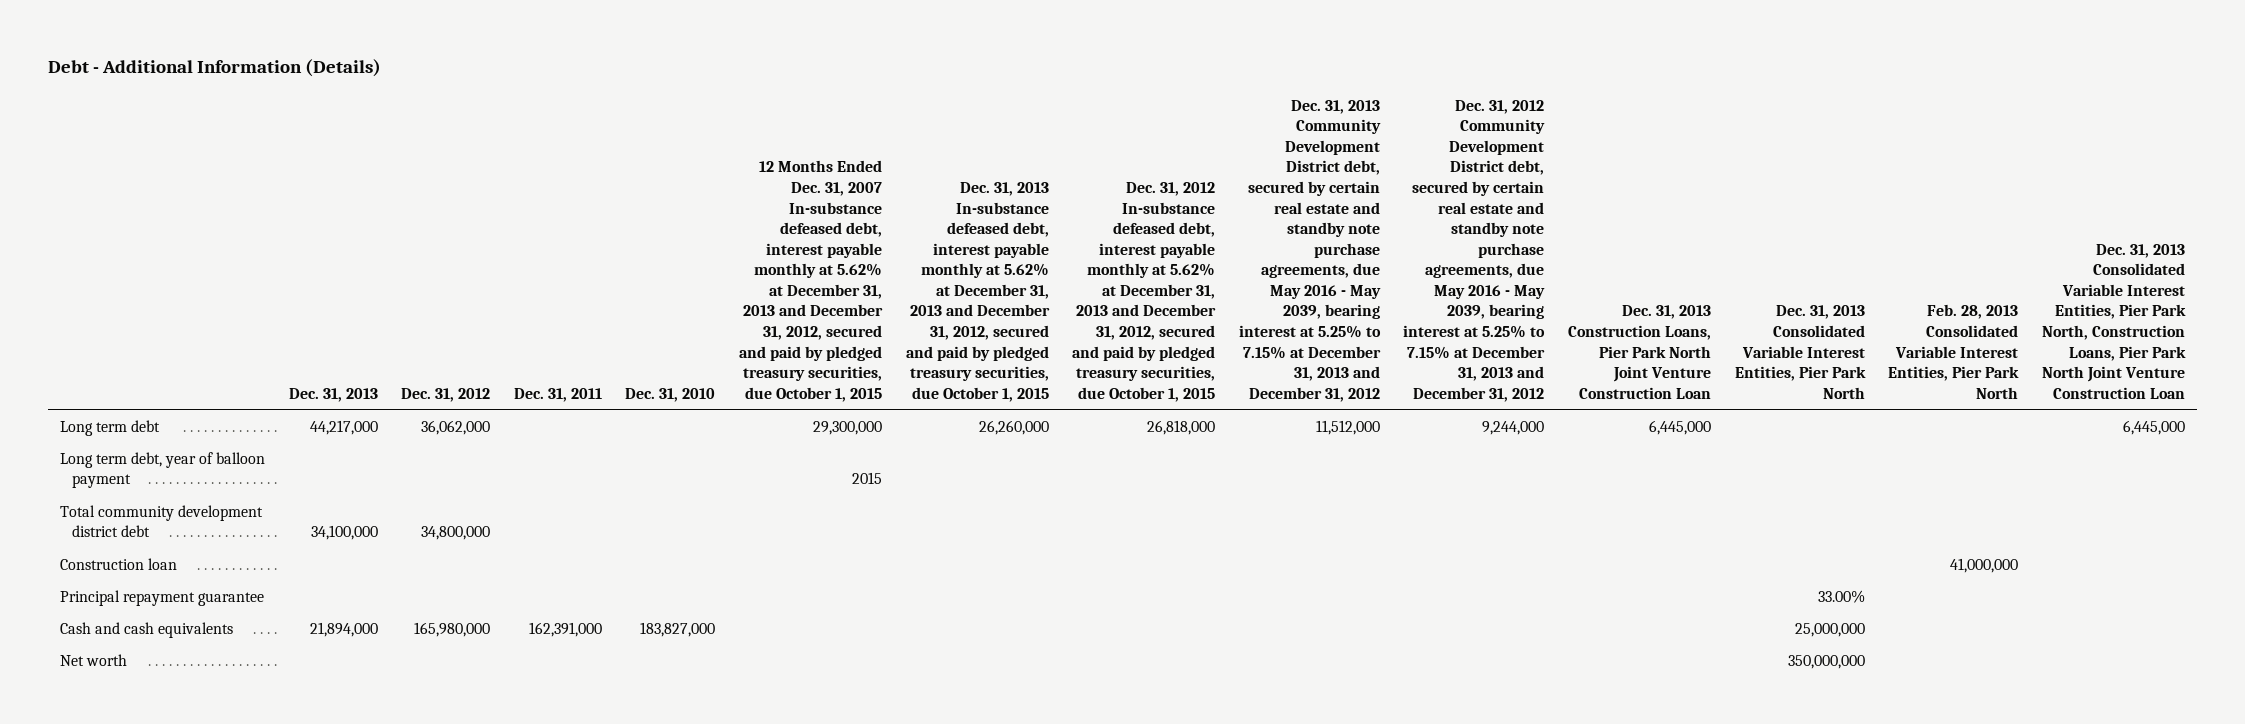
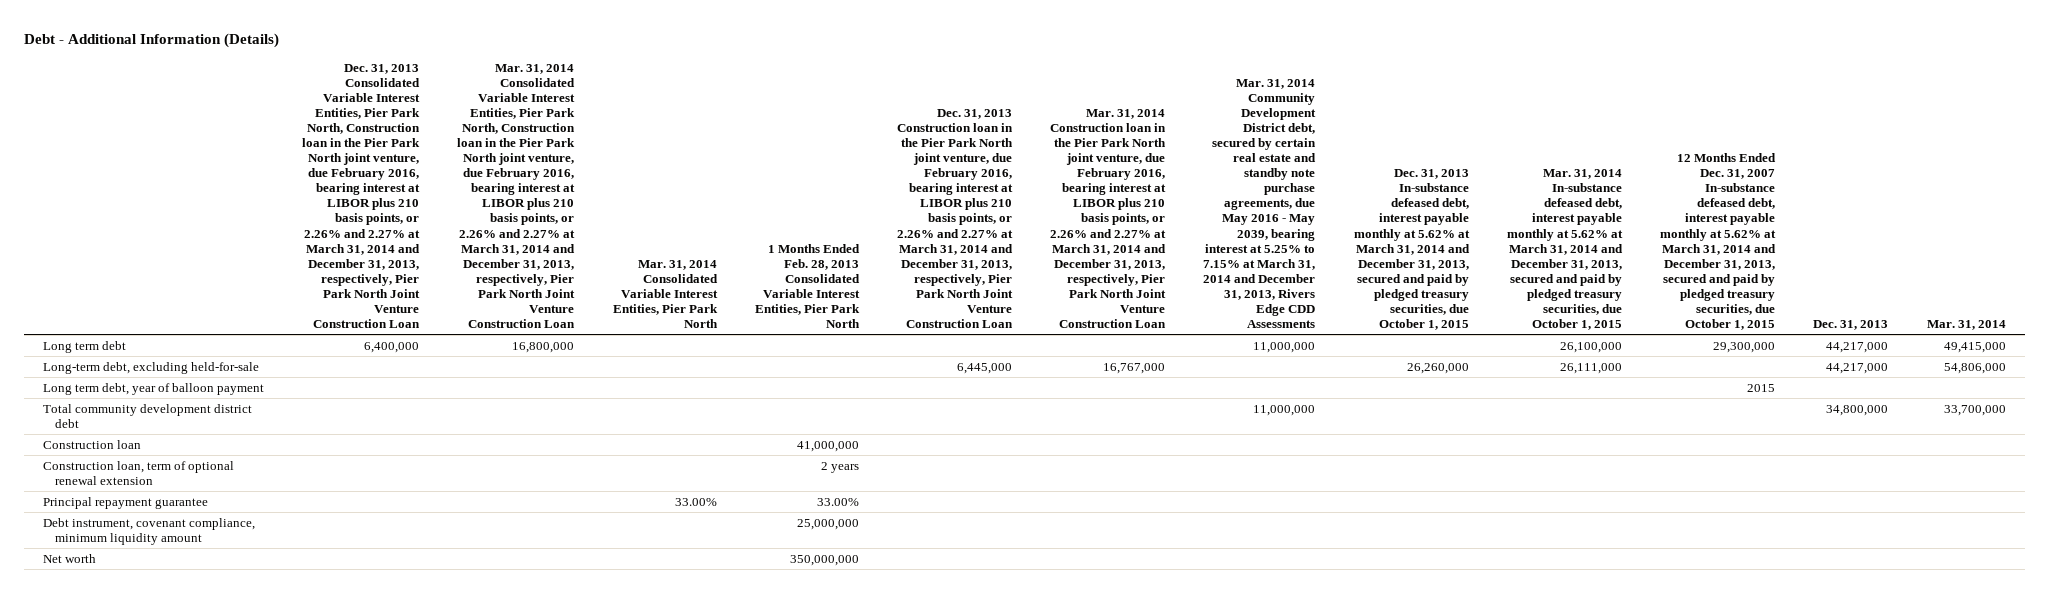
- | Dec. 31, 2013 | Dec. 31, 2012 | Dec. 31, 2011 | Dec. 31, 2010 | 12 Months Ended Dec. 31, 2007 In-substance defeased debt, interest payable monthly at 5.62% at December 31, 2013 and December 31, 2012, secured and paid by pledged treasury securities, due October 1, 2015 | Dec. 31, 2013 In-substance defeased debt, interest payable monthly at 5.62% at December 31, 2013 and December 31, 2012, secured and paid by pledged treasury securities, due October 1, 2015 | Dec. 31, 2012 In-substance defeased debt, interest payable monthly at 5.62% at December 31, 2013 and December 31, 2012, secured and paid by pledged treasury securities, due October 1, 2015 | Dec. 31, 2013 Community Development District debt, secured by certain real estate and standby note purchase agreements, due May 2016 - May 2039, bearing interest at 5.25% to 7.15% at December 31, 2013 and December 31, 2012 | Dec. 31, 2012 Community Development District debt, secured by certain real estate and standby note purchase agreements, due May 2016 - May 2039, bearing interest at 5.25% to 7.15% at December 31, 2013 and December 31, 2012 | Dec. 31, 2013 Construction Loans, Pier Park North Joint Venture Construction Loan | Dec. 31, 2013 Consolidated Variable Interest Entities, Pier Park North | Feb. 28, 2013 Consolidated Variable Interest Entities, Pier Park North | Dec. 31, 2013 Consolidated Variable Interest Entities, Pier Park North, Construction Loans, Pier Park North Joint Venture Construction Loan
+ | Dec. 31, 2013 Consolidated Variable Interest Entities, Pier Park North, Construction loan in the Pier Park North joint venture, due February 2016, bearing interest at LIBOR plus 210 basis points, or 2.26% and 2.27% at March 31, 2014 and December 31, 2013, respectively, Pier Park North Joint Venture Construction Loan | Mar. 31, 2014 Consolidated Variable Interest Entities, Pier Park North, Construction loan in the Pier Park North joint venture, due February 2016, bearing interest at LIBOR plus 210 basis points, or 2.26% and 2.27% at March 31, 2014 and December 31, 2013, respectively, Pier Park North Joint Venture Construction Loan | Mar. 31, 2014 Consolidated Variable Interest Entities, Pier Park North | 1 Months Ended Feb. 28, 2013 Consolidated Variable Interest Entities, Pier Park North | Dec. 31, 2013 Construction loan in the Pier Park North joint venture, due February 2016, bearing interest at LIBOR plus 210 basis points, or 2.26% and 2.27% at March 31, 2014 and December 31, 2013, respectively, Pier Park North Joint Venture Construction Loan | Mar. 31, 2014 Construction loan in the Pier Park North joint venture, due February 2016, bearing interest at LIBOR plus 210 basis points, or 2.26% and 2.27% at March 31, 2014 and December 31, 2013, respectively, Pier Park North Joint Venture Construction Loan | Mar. 31, 2014 Community Development District debt, secured by certain real estate and standby note purchase agreements, due May 2016 - May 2039, bearing interest at 5.25% to 7.15% at March 31, 2014 and December 31, 2013, Rivers Edge CDD Assessments | Dec. 31, 2013 In-substance defeased debt, interest payable monthly at 5.62% at March 31, 2014 and December 31, 2013, secured and paid by pledged treasury securities, due October 1, 2015 | Mar. 31, 2014 In-substance defeased debt, interest payable monthly at 5.62% at March 31, 2014 and December 31, 2013, secured and paid by pledged treasury securities, due October 1, 2015 | 12 Months Ended Dec. 31, 2007 In-substance defeased debt, interest payable monthly at 5.62% at March 31, 2014 and December 31, 2013, secured and paid by pledged treasury securities, due October 1, 2015 | Dec. 31, 2013 | Mar. 31, 2014
+ Long-term debt, excluding held-for-sale | | | | | 6,445,000 | 16,767,000 | | 26,260,000 | 26,111,000 | | 44,217,000 | 54,806,000
- Total community development district debt | 34,100,000 | 34,800,000 | | | | | | | | | | |
+ Total community development district debt | | | | | | | 11,000,000 | | | | 34,800,000 | 33,700,000
+ Construction loan, term of optional renewal extension | | | | 2 years | | | | | | | |
- Cash and cash equivalents | 21,894,000 | 165,980,000 | 162,391,000 | 183,827,000 | | | | | | | 25,000,000 | |
+ Debt instrument, covenant compliance, minimum liquidity amount | | | | 25,000,000 | | | | | | | |

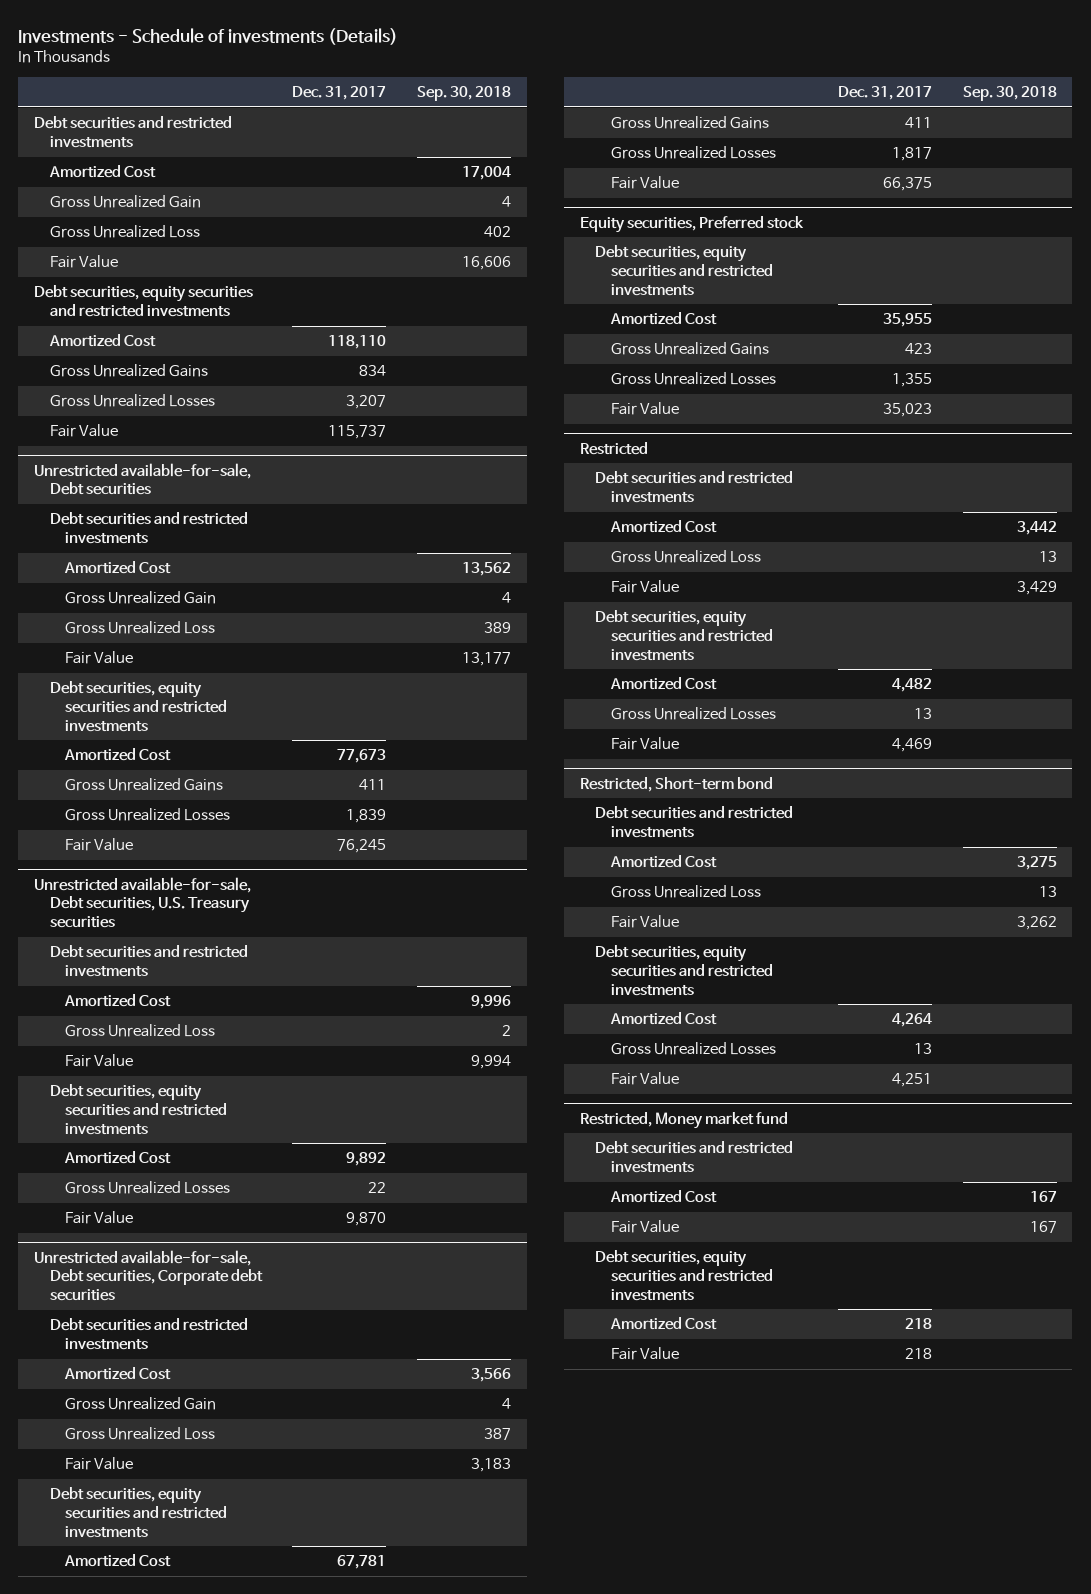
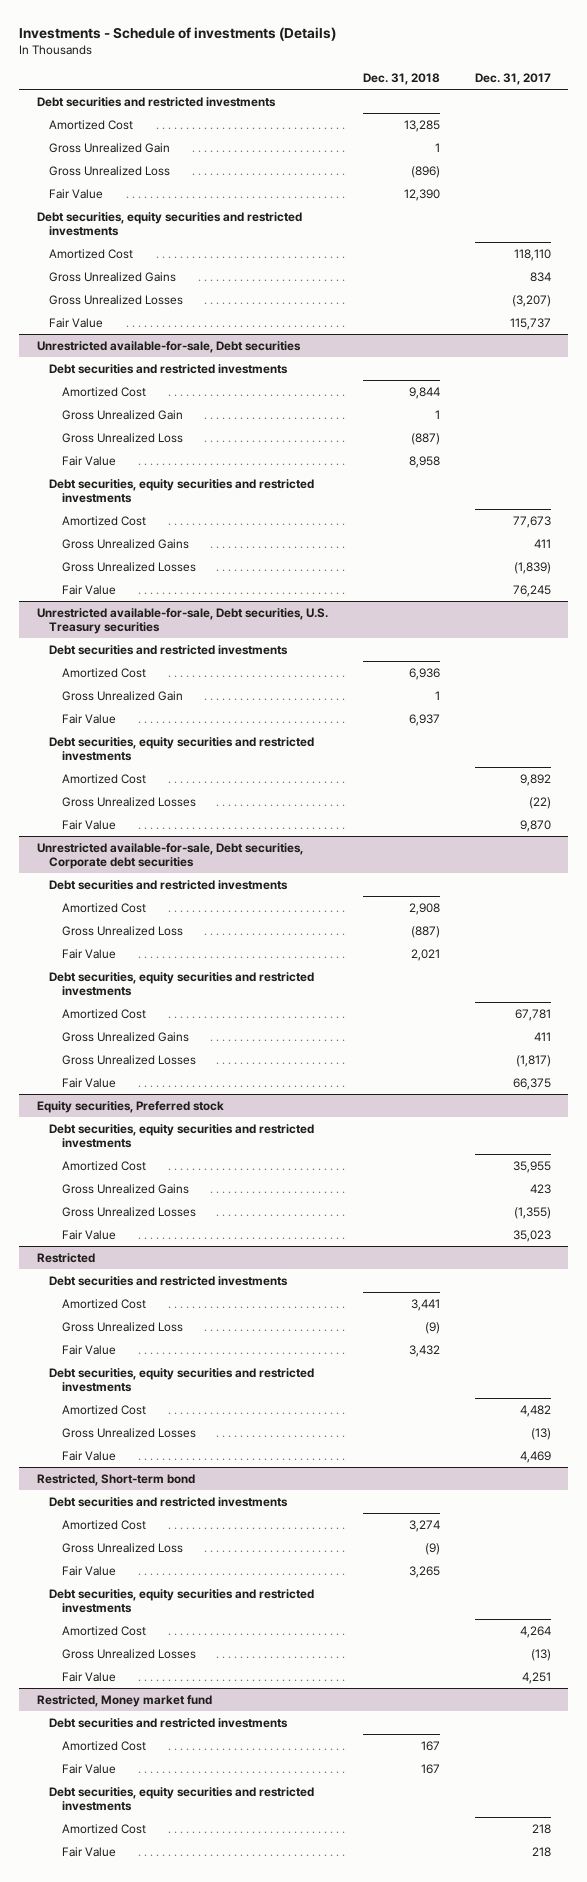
- | Dec. 31, 2017 | Sep. 30, 2018
+ | Dec. 31, 2018 | Dec. 31, 2017
- Gross Unrealized Losses | 3,207 |
+ Gross Unrealized Losses | | (3,207)
@ Unrestricted available-for-sale, Debt securities
- Gross Unrealized Losses | 1,839 |
+ Gross Unrealized Losses | | (1,839)
@ Unrestricted available-for-sale, Debt securities, U.S. Treasury securities
- Gross Unrealized Loss | | 2
+ Gross Unrealized Gain | 1 |
- Gross Unrealized Losses | 22 |
+ Gross Unrealized Losses | | (22)
@ Unrestricted available-for-sale, Debt securities, Corporate debt securities
- Gross Unrealized Gain | | 4
- Gross Unrealized Losses | 1,817 |
+ Gross Unrealized Losses | | (1,817)
@ Equity securities, Preferred stock
- Gross Unrealized Losses | 1,355 |
+ Gross Unrealized Losses | | (1,355)
@ Restricted
- Gross Unrealized Losses | 13 |
+ Gross Unrealized Losses | | (13)
@ Restricted, Short-term bond
- Gross Unrealized Losses | 13 |
+ Gross Unrealized Losses | | (13)

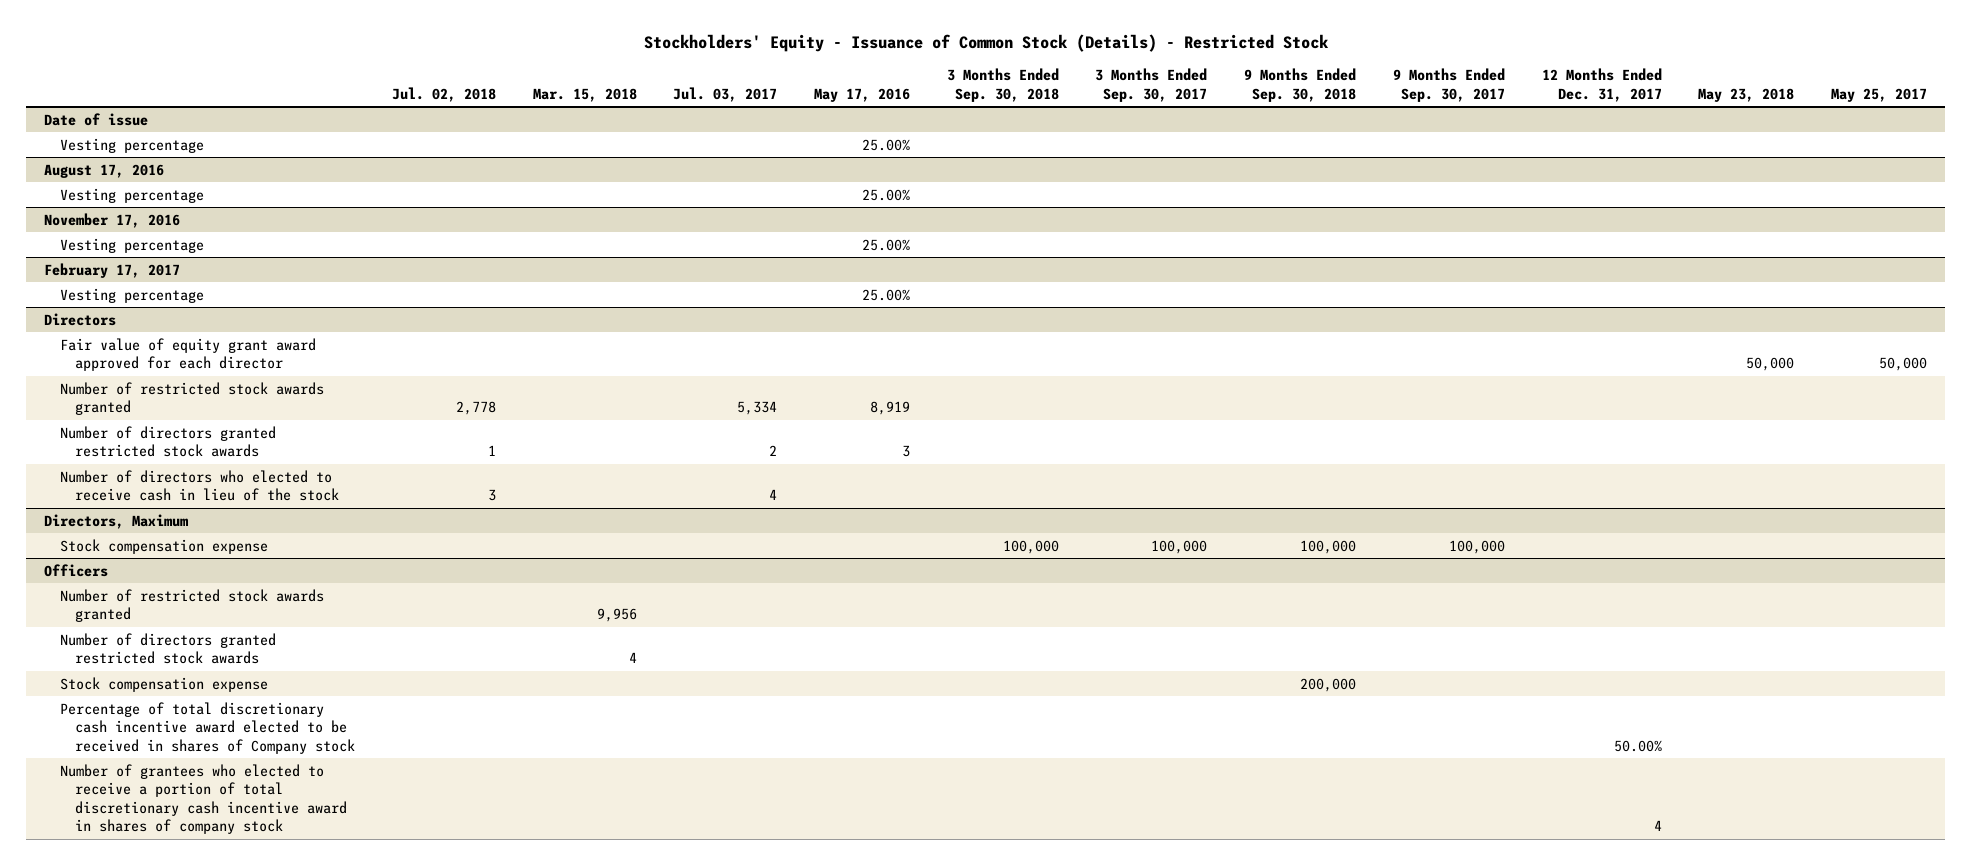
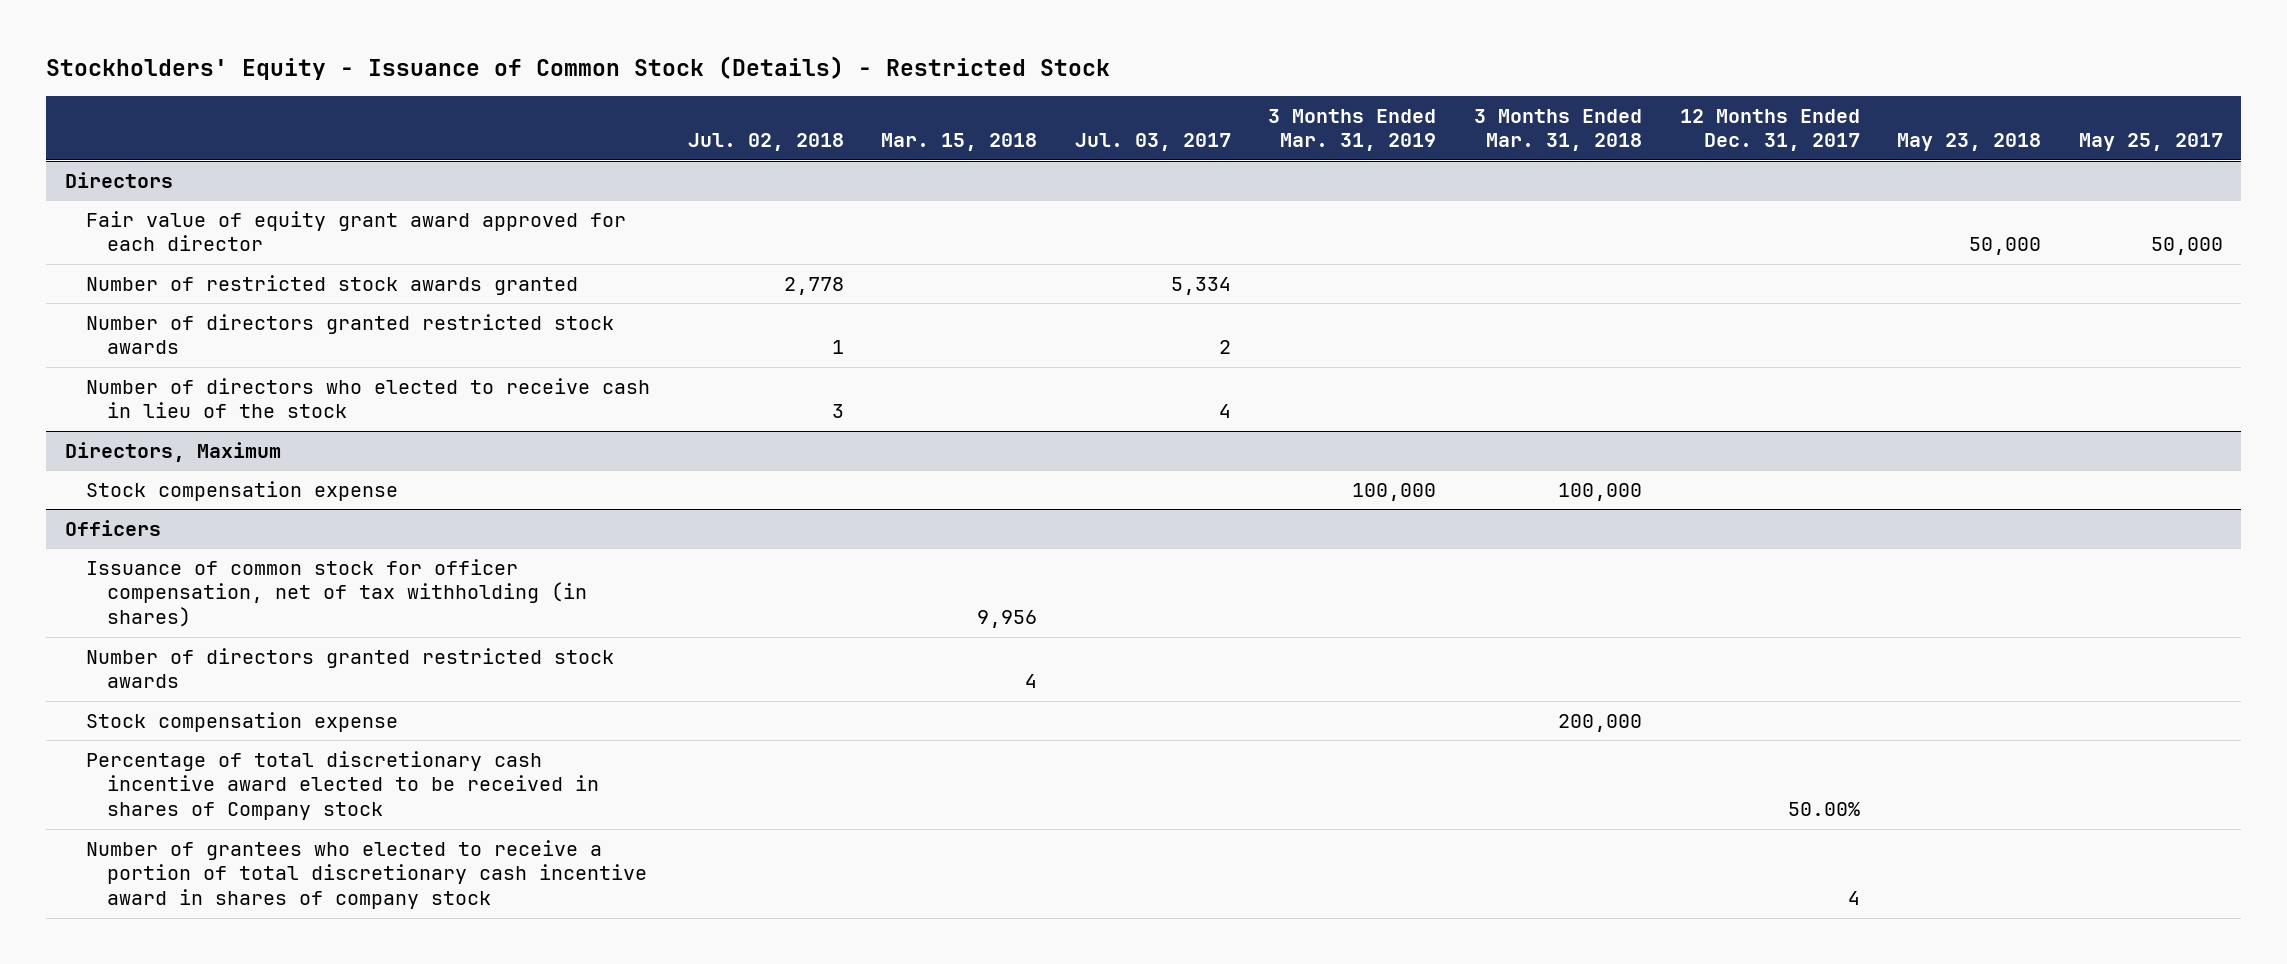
- | Jul. 02, 2018 | Mar. 15, 2018 | Jul. 03, 2017 | May 17, 2016 | 3 Months Ended Sep. 30, 2018 | 3 Months Ended Sep. 30, 2017 | 9 Months Ended Sep. 30, 2018 | 9 Months Ended Sep. 30, 2017 | 12 Months Ended Dec. 31, 2017 | May 23, 2018 | May 25, 2017
+ | Jul. 02, 2018 | Mar. 15, 2018 | Jul. 03, 2017 | 3 Months Ended Mar. 31, 2019 | 3 Months Ended Mar. 31, 2018 | 12 Months Ended Dec. 31, 2017 | May 23, 2018 | May 25, 2017
- Date of issue
- Vesting percentage | | | | 25.00% | | | | | | |
- August 17, 2016
- Vesting percentage | | | | 25.00% | | | | | | |
- November 17, 2016
- Vesting percentage | | | | 25.00% | | | | | | |
- February 17, 2017
- Vesting percentage | | | | 25.00% | | | | | | |
@ Officers
- Number of restricted stock awards granted | | 9,956 | | | | | | | | |
+ Issuance of common stock for officer compensation, net of tax withholding (in shares) | | 9,956 | | | | | |

